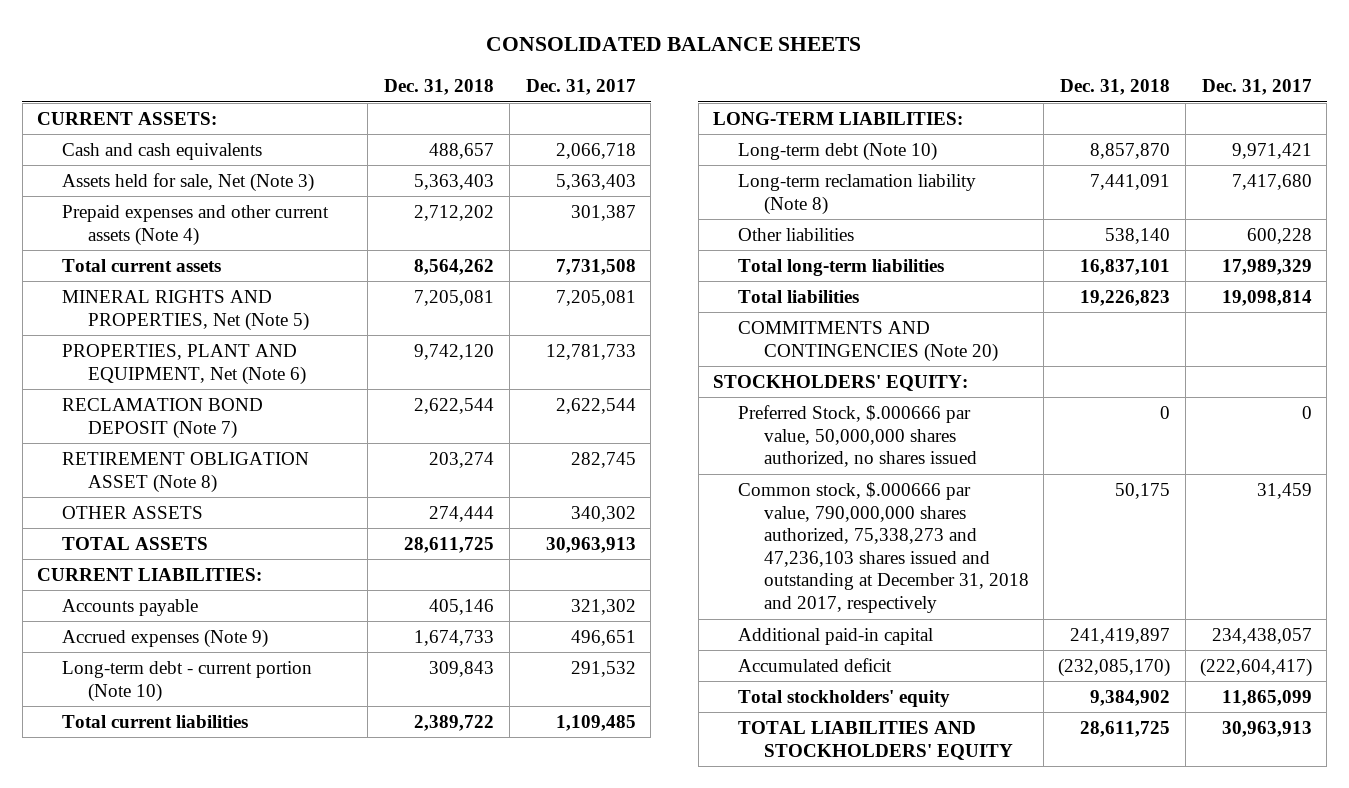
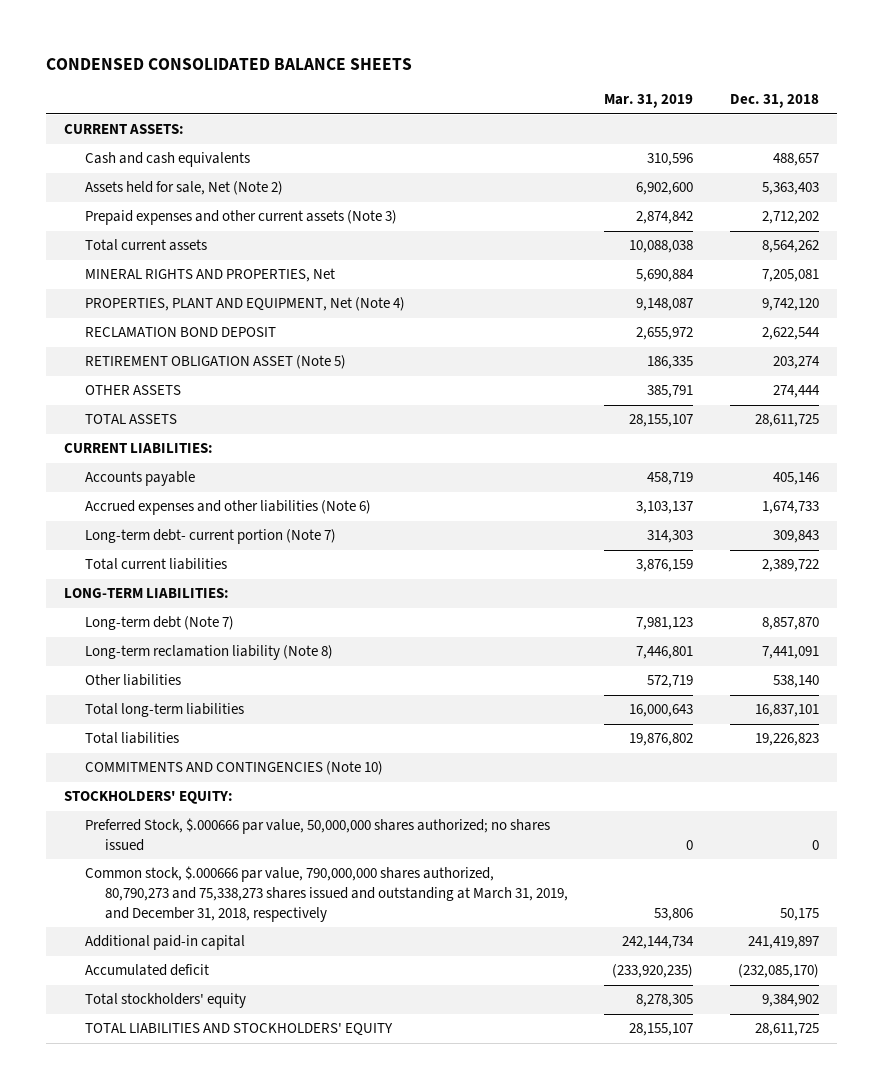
- CONSOLIDATED BALANCE SHEETS
+ CONDENSED CONSOLIDATED BALANCE SHEETS
- | Dec. 31, 2018 | Dec. 31, 2017
+ | Mar. 31, 2019 | Dec. 31, 2018
- Assets held for sale, Net (Note 3) | 5,363,403 | 5,363,403
- Prepaid expenses and other current assets (Note 4) | 2,712,202 | 301,387
+ Assets held for sale, Net (Note 2) | 6,902,600 | 5,363,403
+ Prepaid expenses and other current assets (Note 3) | 2,874,842 | 2,712,202
- MINERAL RIGHTS AND PROPERTIES, Net (Note 5) | 7,205,081 | 7,205,081
- PROPERTIES, PLANT AND EQUIPMENT, Net (Note 6) | 9,742,120 | 12,781,733
- RECLAMATION BOND DEPOSIT (Note 7) | 2,622,544 | 2,622,544
- RETIREMENT OBLIGATION ASSET (Note 8) | 203,274 | 282,745
+ MINERAL RIGHTS AND PROPERTIES, Net | 5,690,884 | 7,205,081
+ PROPERTIES, PLANT AND EQUIPMENT, Net (Note 4) | 9,148,087 | 9,742,120
+ RECLAMATION BOND DEPOSIT | 2,655,972 | 2,622,544
+ RETIREMENT OBLIGATION ASSET (Note 5) | 186,335 | 203,274
- Accrued expenses (Note 9) | 1,674,733 | 496,651
- Long-term debt - current portion (Note 10) | 309,843 | 291,532
+ Accrued expenses and other liabilities (Note 6) | 3,103,137 | 1,674,733
+ Long-term debt- current portion (Note 7) | 314,303 | 309,843
- Long-term debt (Note 10) | 8,857,870 | 9,971,421
+ Long-term debt (Note 7) | 7,981,123 | 8,857,870
- COMMITMENTS AND CONTINGENCIES (Note 20)
+ COMMITMENTS AND CONTINGENCIES (Note 10)
- Preferred Stock, $.000666 par value, 50,000,000 shares authorized, no shares issued | 0 | 0
- Common stock, $.000666 par value, 790,000,000 shares authorized, 75,338,273 and 47,236,103 shares issued and outstanding at December 31, 2018 and 2017, respectively | 50,175 | 31,459
+ Preferred Stock, $.000666 par value, 50,000,000 shares authorized; no shares issued | 0 | 0
+ Common stock, $.000666 par value, 790,000,000 shares authorized, 80,790,273 and 75,338,273 shares issued and outstanding at March 31, 2019, and December 31, 2018, respectively | 53,806 | 50,175

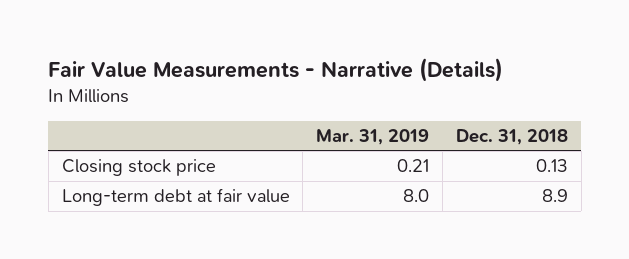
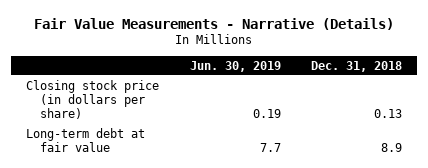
- | Mar. 31, 2019 | Dec. 31, 2018
+ | Jun. 30, 2019 | Dec. 31, 2018
- Closing stock price | 0.21 | 0.13
+ Closing stock price (in dollars per share) | 0.19 | 0.13

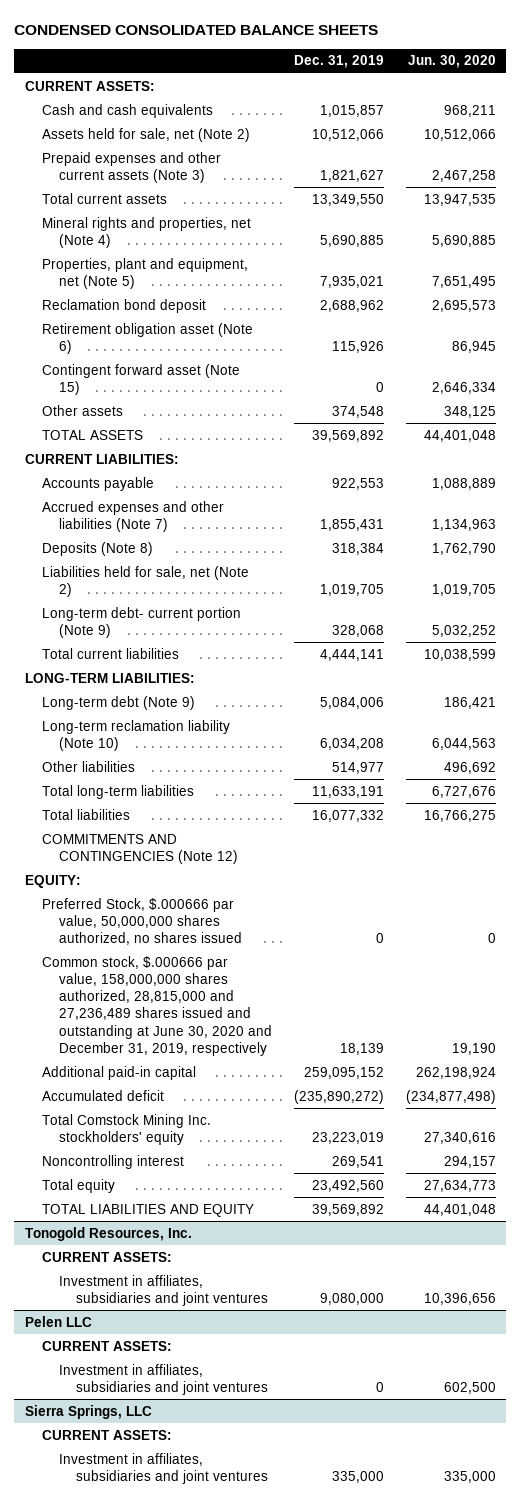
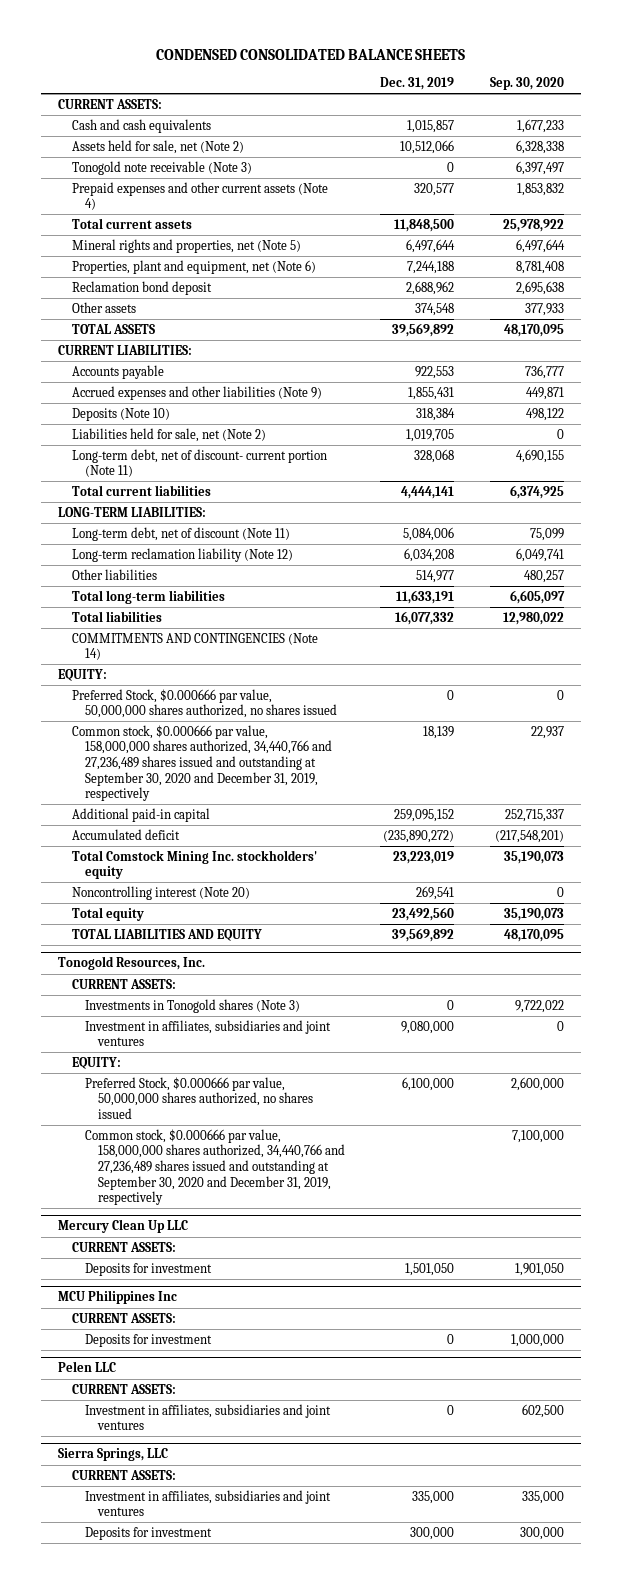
- | Dec. 31, 2019 | Jun. 30, 2020
+ | Dec. 31, 2019 | Sep. 30, 2020
- Prepaid expenses and other current assets (Note 3) | 1,821,627 | 2,467,258
- Total current assets | 13,349,550 | 13,947,535
- Mineral rights and properties, net (Note 4) | 5,690,885 | 5,690,885
- Properties, plant and equipment, net (Note 5) | 7,935,021 | 7,651,495
+ Tonogold note receivable (Note 3) | 0 | 6,397,497
+ Prepaid expenses and other current assets (Note 4) | 320,577 | 1,853,832
+ Total current assets | 11,848,500 | 25,978,922
+ Mineral rights and properties, net (Note 5) | 6,497,644 | 6,497,644
+ Properties, plant and equipment, net (Note 6) | 7,244,188 | 8,781,408
- Retirement obligation asset (Note 6) | 115,926 | 86,945
- Contingent forward asset (Note 15) | 0 | 2,646,334
- Accrued expenses and other liabilities (Note 7) | 1,855,431 | 1,134,963
- Deposits (Note 8) | 318,384 | 1,762,790
+ Accrued expenses and other liabilities (Note 9) | 1,855,431 | 449,871
+ Deposits (Note 10) | 318,384 | 498,122
- Long-term debt- current portion (Note 9) | 328,068 | 5,032,252
+ Long-term debt, net of discount- current portion (Note 11) | 328,068 | 4,690,155
- Long-term debt (Note 9) | 5,084,006 | 186,421
- Long-term reclamation liability (Note 10) | 6,034,208 | 6,044,563
+ Long-term debt, net of discount (Note 11) | 5,084,006 | 75,099
+ Long-term reclamation liability (Note 12) | 6,034,208 | 6,049,741
- COMMITMENTS AND CONTINGENCIES (Note 12)
+ COMMITMENTS AND CONTINGENCIES (Note 14)
- Preferred Stock, $.000666 par value, 50,000,000 shares authorized, no shares issued | 0 | 0
- Common stock, $.000666 par value, 158,000,000 shares authorized, 28,815,000 and 27,236,489 shares issued and outstanding at June 30, 2020 and December 31, 2019, respectively | 18,139 | 19,190
+ Preferred Stock, $0.000666 par value, 50,000,000 shares authorized, no shares issued | 0 | 0
+ Common stock, $0.000666 par value, 158,000,000 shares authorized, 34,440,766 and 27,236,489 shares issued and outstanding at September 30, 2020 and December 31, 2019, respectively | 18,139 | 22,937
- Noncontrolling interest | 269,541 | 294,157
+ Noncontrolling interest (Note 20) | 269,541 | 0
@ Tonogold Resources, Inc.
+ Investments in Tonogold shares (Note 3) | 0 | 9,722,022
+ EQUITY:
+ Preferred Stock, $0.000666 par value, 50,000,000 shares authorized, no shares issued | 6,100,000 | 2,600,000
+ Common stock, $0.000666 par value, 158,000,000 shares authorized, 34,440,766 and 27,236,489 shares issued and outstanding at September 30, 2020 and December 31, 2019, respectively | | 7,100,000
+ Mercury Clean Up LLC
+ CURRENT ASSETS:
+ Deposits for investment | 1,501,050 | 1,901,050
+ MCU Philippines Inc
+ CURRENT ASSETS:
+ Deposits for investment | 0 | 1,000,000
@ Sierra Springs, LLC
+ Deposits for investment | 300,000 | 300,000

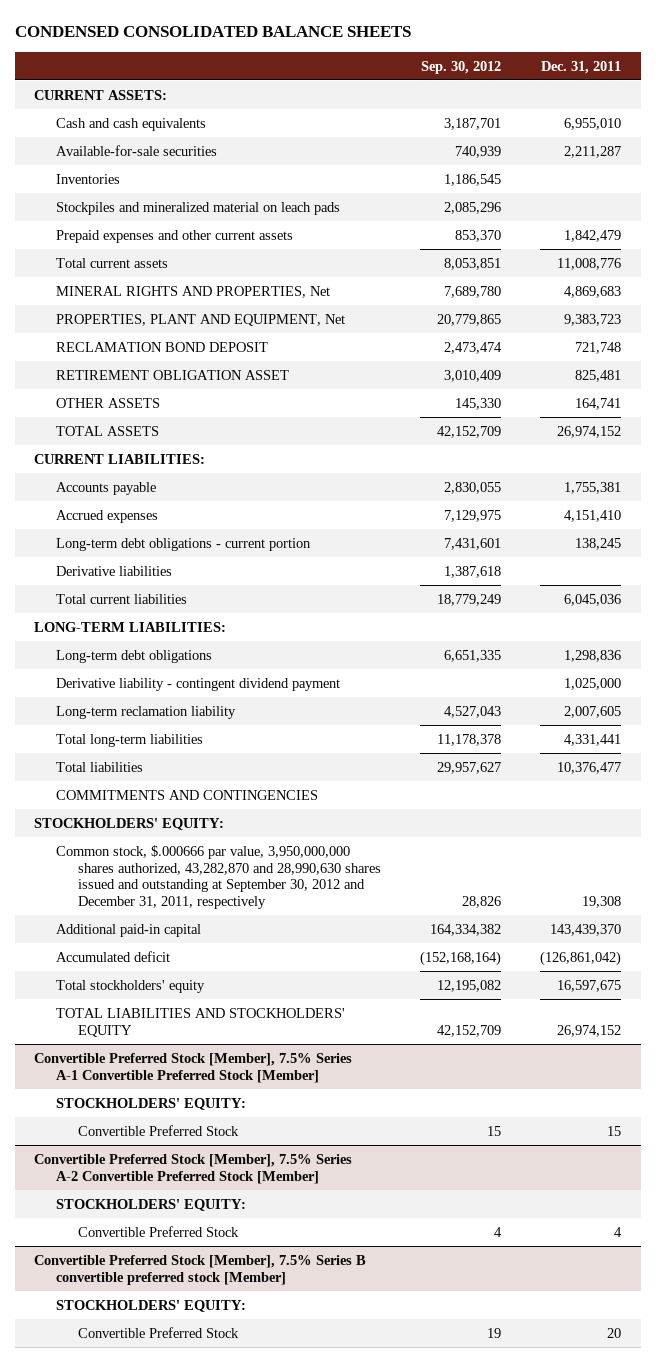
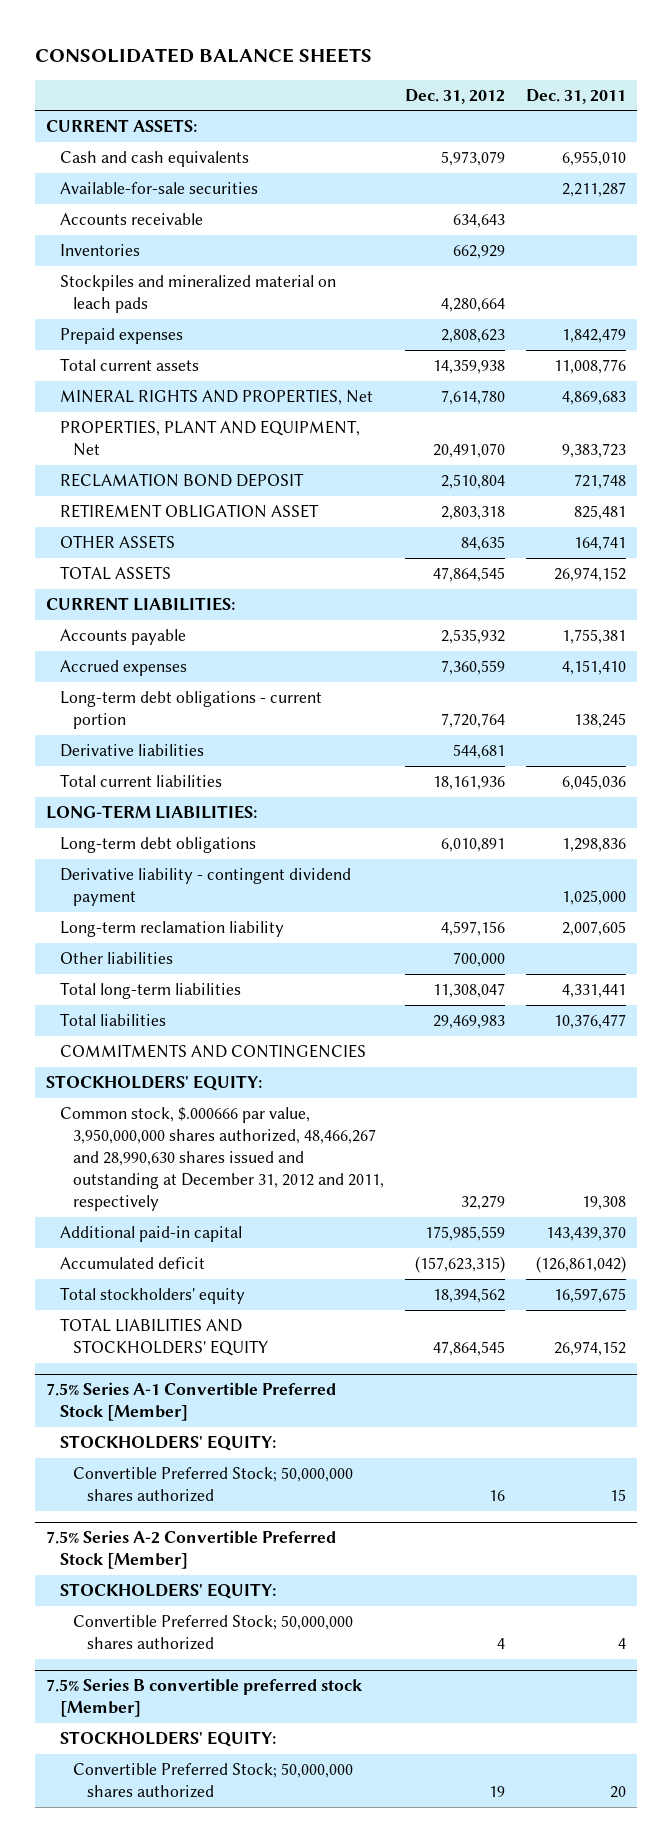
- CONDENSED CONSOLIDATED BALANCE SHEETS
+ CONSOLIDATED BALANCE SHEETS
- | Sep. 30, 2012 | Dec. 31, 2011
+ | Dec. 31, 2012 | Dec. 31, 2011
+ Accounts receivable | 634,643 |
- Prepaid expenses and other current assets | 853,370 | 1,842,479
+ Prepaid expenses | 2,808,623 | 1,842,479
+ Other liabilities | 700,000 |
- Common stock, $.000666 par value, 3,950,000,000 shares authorized, 43,282,870 and 28,990,630 shares issued and outstanding at September 30, 2012 and December 31, 2011, respectively | 28,826 | 19,308
+ Common stock, $.000666 par value, 3,950,000,000 shares authorized, 48,466,267 and 28,990,630 shares issued and outstanding at December 31, 2012 and 2011, respectively | 32,279 | 19,308
- Convertible Preferred Stock [Member], 7.5% Series A-1 Convertible Preferred Stock [Member]
+ 7.5% Series A-1 Convertible Preferred Stock [Member]
- Convertible Preferred Stock | 15 | 15
- Convertible Preferred Stock [Member], 7.5% Series A-2 Convertible Preferred Stock [Member]
+ Convertible Preferred Stock; 50,000,000 shares authorized | 16 | 15
+ 7.5% Series A-2 Convertible Preferred Stock [Member]
- Convertible Preferred Stock | 4 | 4
- Convertible Preferred Stock [Member], 7.5% Series B convertible preferred stock [Member]
+ Convertible Preferred Stock; 50,000,000 shares authorized | 4 | 4
+ 7.5% Series B convertible preferred stock [Member]
- Convertible Preferred Stock | 19 | 20
+ Convertible Preferred Stock; 50,000,000 shares authorized | 19 | 20

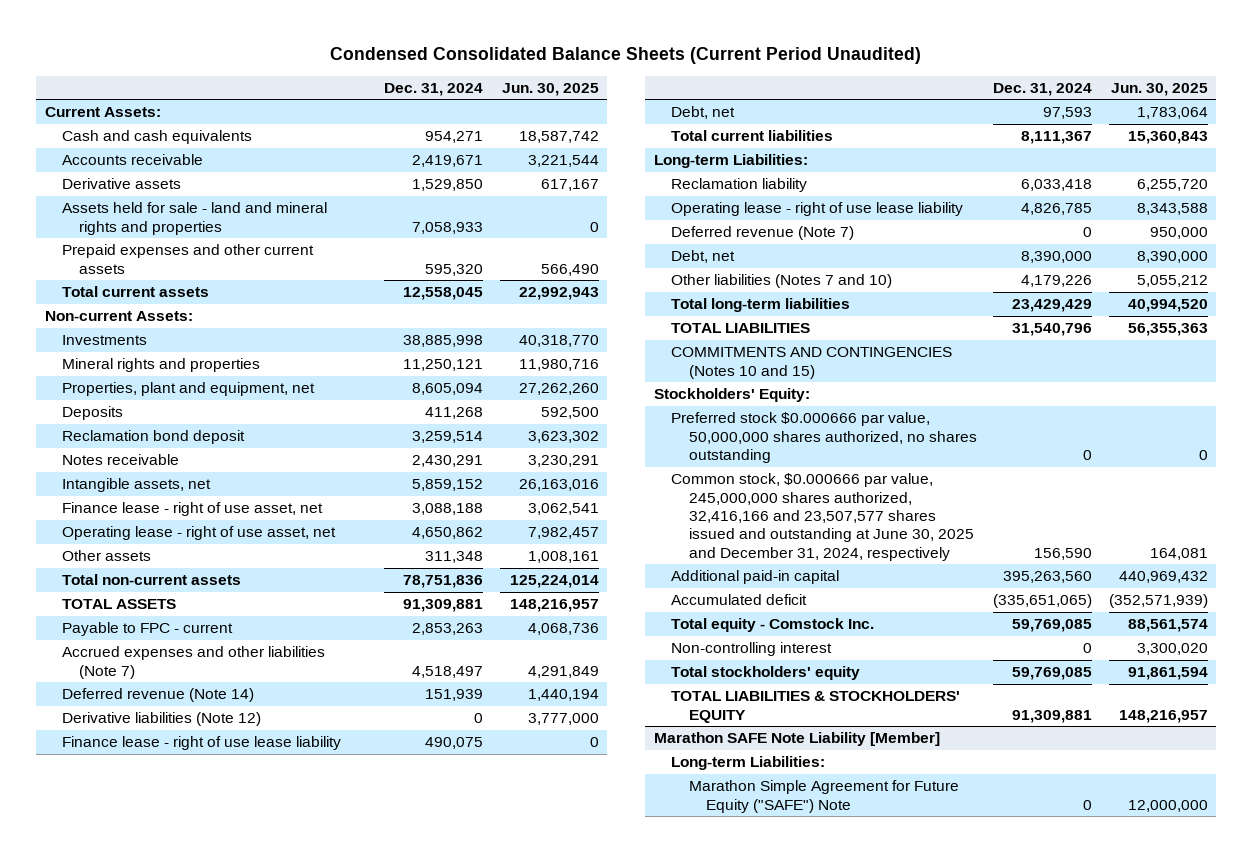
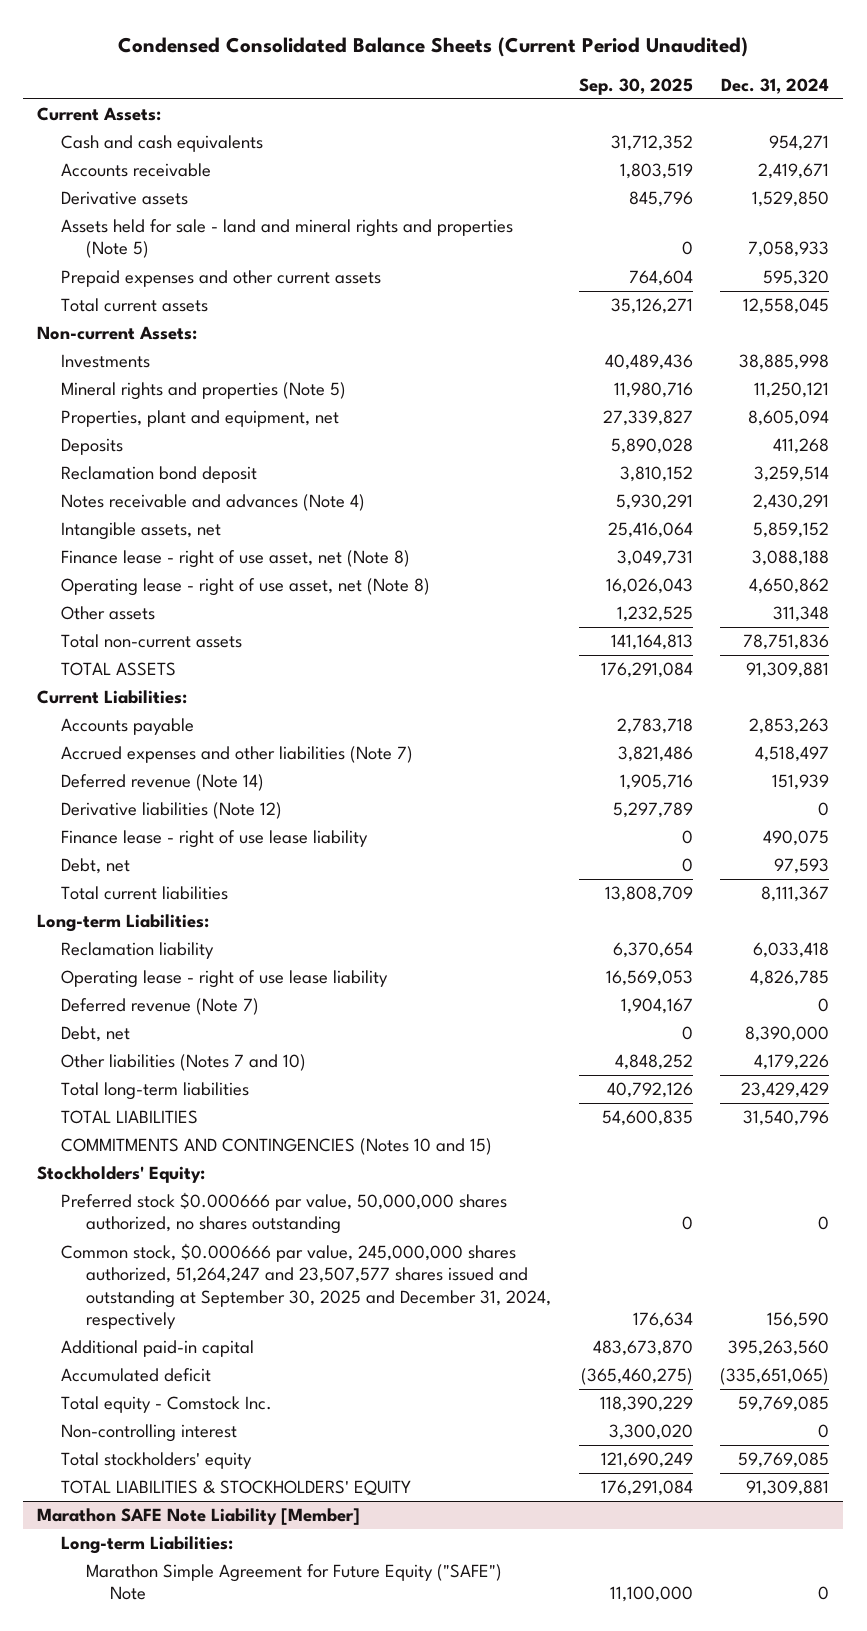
- | Dec. 31, 2024 | Jun. 30, 2025
+ | Sep. 30, 2025 | Dec. 31, 2024
- Assets held for sale - land and mineral rights and properties | 7,058,933 | 0
+ Assets held for sale - land and mineral rights and properties (Note 5) | 0 | 7,058,933
- Mineral rights and properties | 11,250,121 | 11,980,716
+ Mineral rights and properties (Note 5) | 11,980,716 | 11,250,121
- Notes receivable | 2,430,291 | 3,230,291
+ Notes receivable and advances (Note 4) | 5,930,291 | 2,430,291
- Finance lease - right of use asset, net | 3,088,188 | 3,062,541
- Operating lease - right of use asset, net | 4,650,862 | 7,982,457
+ Finance lease - right of use asset, net (Note 8) | 3,049,731 | 3,088,188
+ Operating lease - right of use asset, net (Note 8) | 16,026,043 | 4,650,862
- Payable to FPC - current | 2,853,263 | 4,068,736
+ Current Liabilities:
+ Accounts payable | 2,783,718 | 2,853,263
- Common stock, $0.000666 par value, 245,000,000 shares authorized, 32,416,166 and 23,507,577 shares issued and outstanding at June 30, 2025 and December 31, 2024, respectively | 156,590 | 164,081
+ Common stock, $0.000666 par value, 245,000,000 shares authorized, 51,264,247 and 23,507,577 shares issued and outstanding at September 30, 2025 and December 31, 2024, respectively | 176,634 | 156,590

